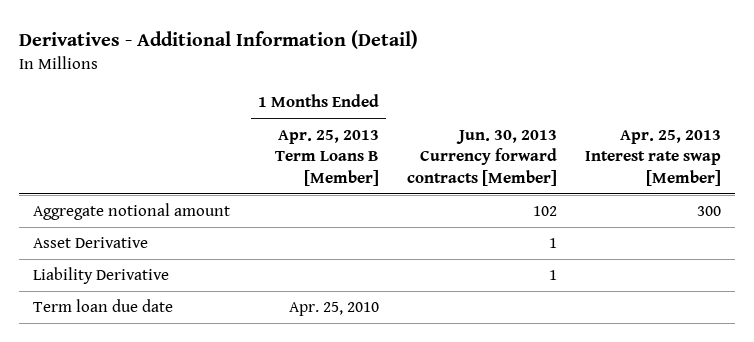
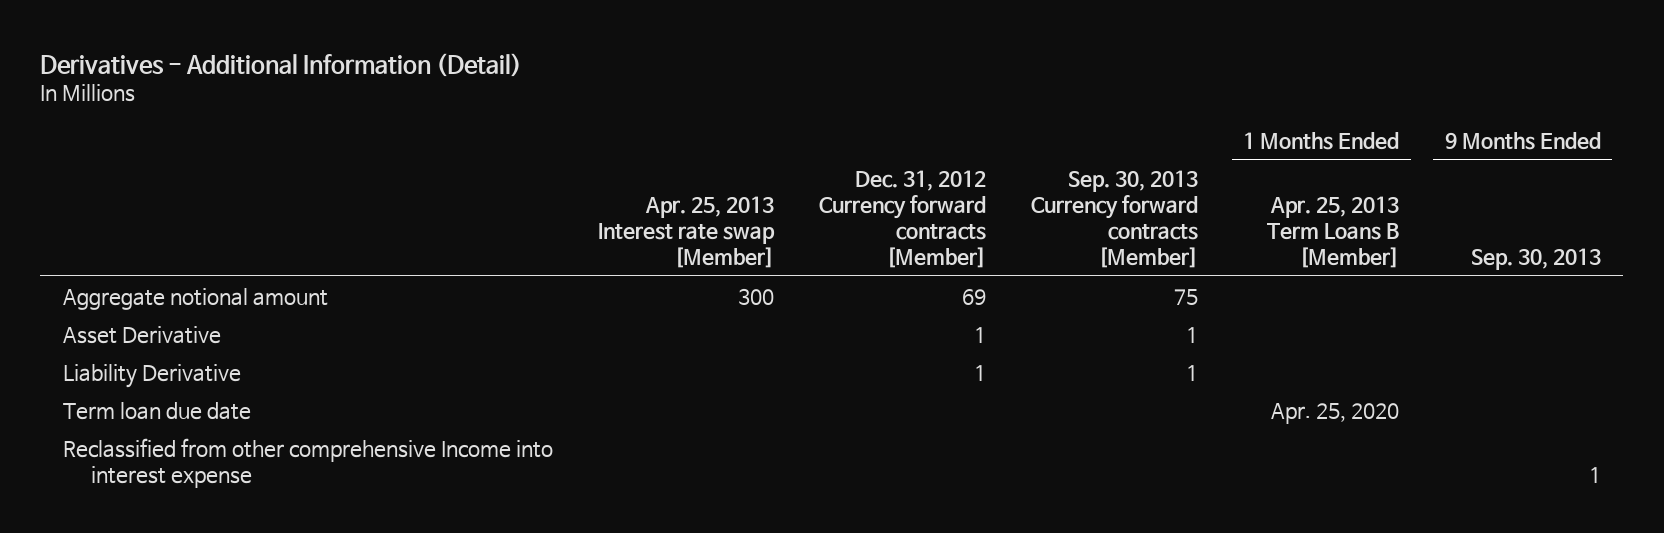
- | 1 Months Ended Apr. 25, 2013 Term Loans B [Member] | Jun. 30, 2013 Currency forward contracts [Member] | Apr. 25, 2013 Interest rate swap [Member]
+ | Apr. 25, 2013 Interest rate swap [Member] | Dec. 31, 2012 Currency forward contracts [Member] | Sep. 30, 2013 Currency forward contracts [Member] | 1 Months Ended Apr. 25, 2013 Term Loans B [Member] | 9 Months Ended Sep. 30, 2013
- Term loan due date | Apr. 25, 2010 | |
+ Term loan due date | | | | Apr. 25, 2020 |
+ Reclassified from other comprehensive Income into interest expense | | | | | 1

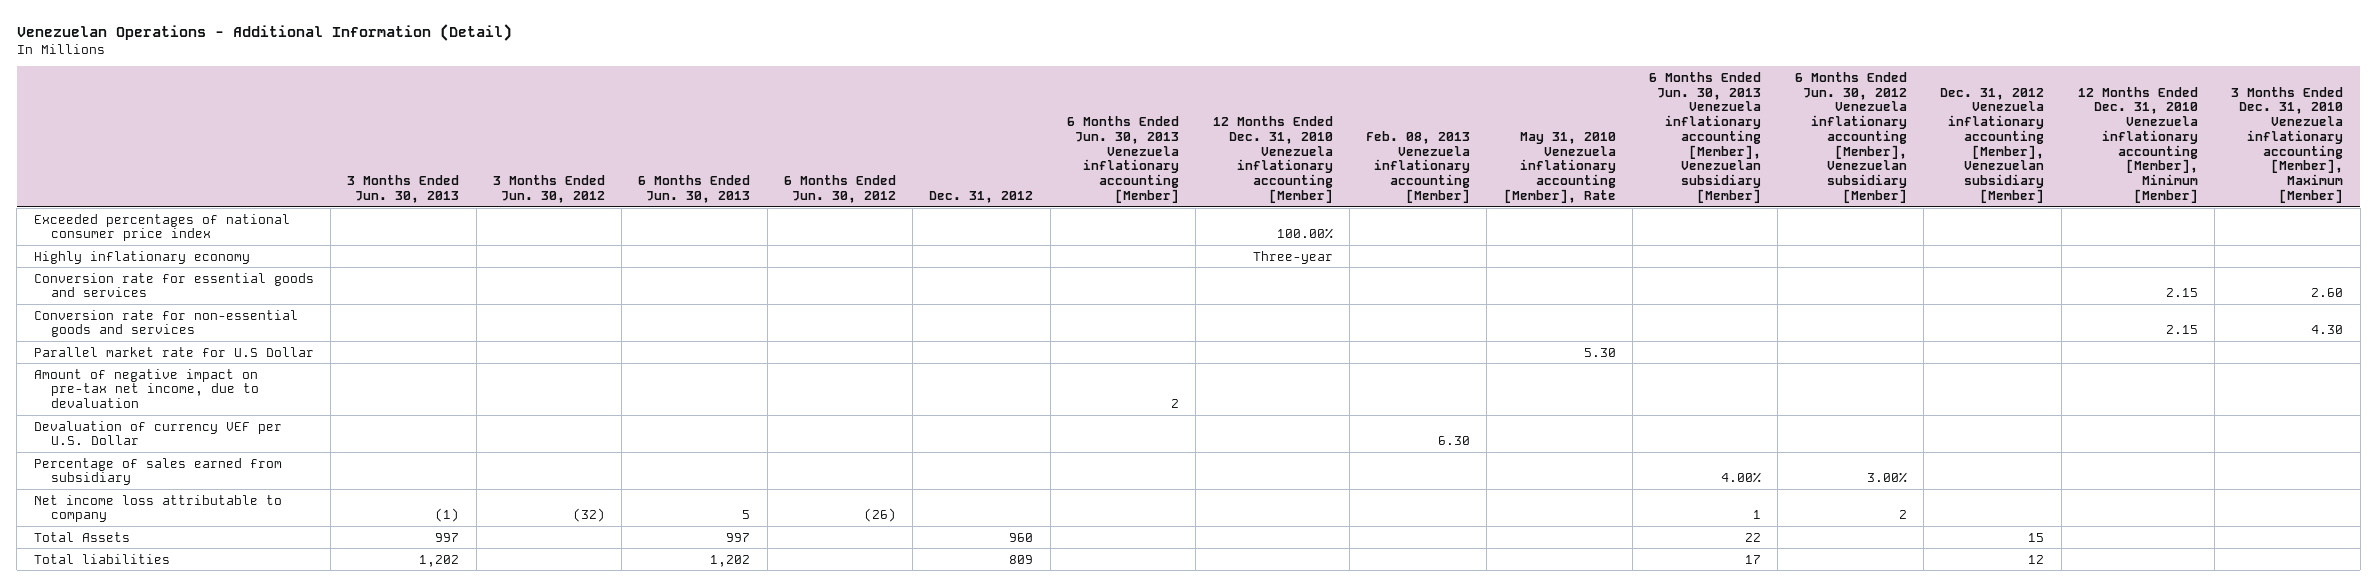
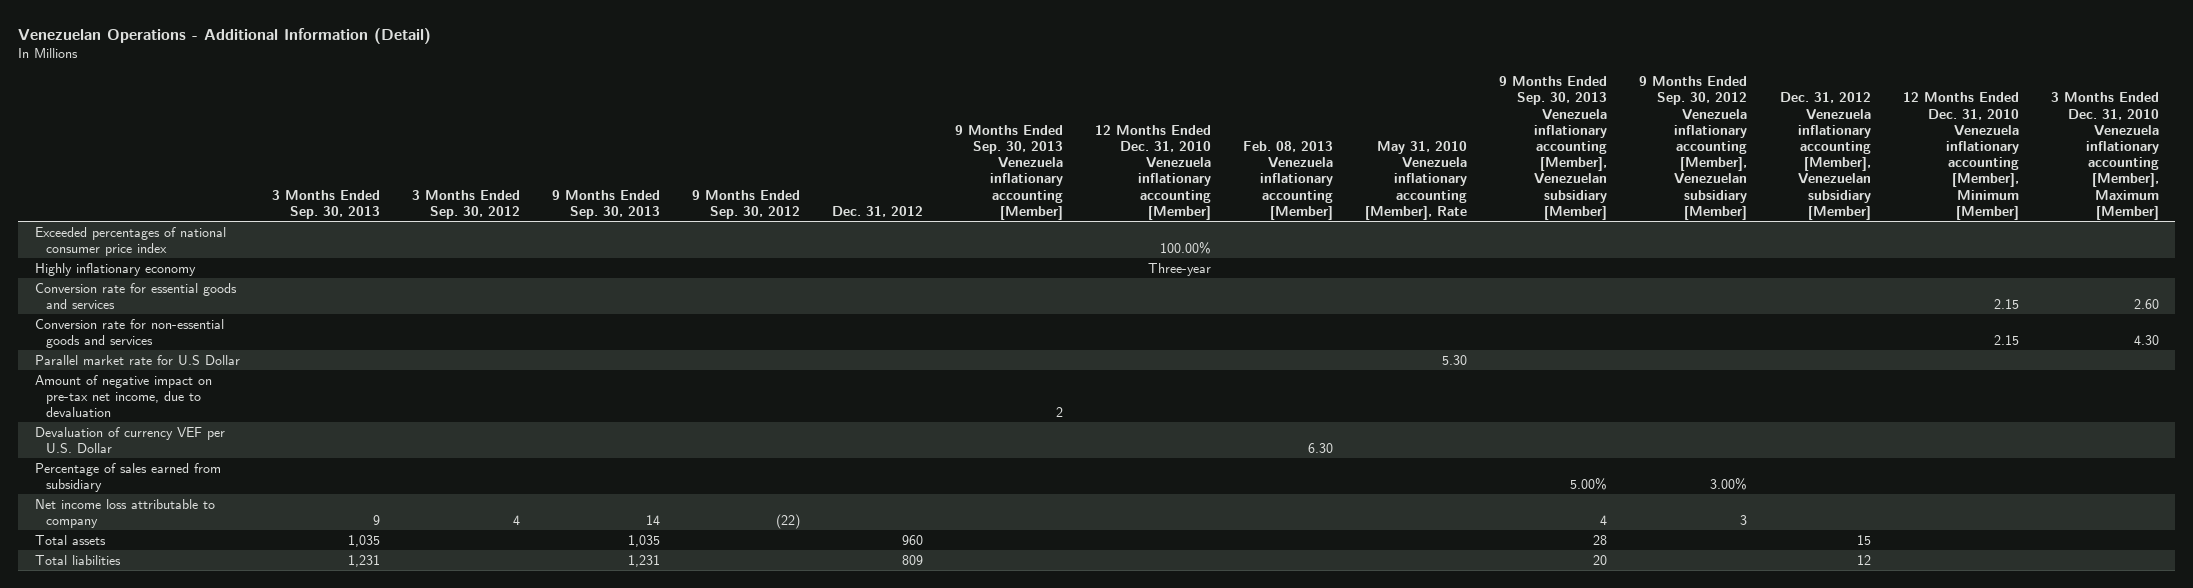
- | 3 Months Ended Jun. 30, 2013 | 3 Months Ended Jun. 30, 2012 | 6 Months Ended Jun. 30, 2013 | 6 Months Ended Jun. 30, 2012 | Dec. 31, 2012 | 6 Months Ended Jun. 30, 2013 Venezuela inflationary accounting [Member] | 12 Months Ended Dec. 31, 2010 Venezuela inflationary accounting [Member] | Feb. 08, 2013 Venezuela inflationary accounting [Member] | May 31, 2010 Venezuela inflationary accounting [Member], Rate | 6 Months Ended Jun. 30, 2013 Venezuela inflationary accounting [Member], Venezuelan subsidiary [Member] | 6 Months Ended Jun. 30, 2012 Venezuela inflationary accounting [Member], Venezuelan subsidiary [Member] | Dec. 31, 2012 Venezuela inflationary accounting [Member], Venezuelan subsidiary [Member] | 12 Months Ended Dec. 31, 2010 Venezuela inflationary accounting [Member], Minimum [Member] | 3 Months Ended Dec. 31, 2010 Venezuela inflationary accounting [Member], Maximum [Member]
+ | 3 Months Ended Sep. 30, 2013 | 3 Months Ended Sep. 30, 2012 | 9 Months Ended Sep. 30, 2013 | 9 Months Ended Sep. 30, 2012 | Dec. 31, 2012 | 9 Months Ended Sep. 30, 2013 Venezuela inflationary accounting [Member] | 12 Months Ended Dec. 31, 2010 Venezuela inflationary accounting [Member] | Feb. 08, 2013 Venezuela inflationary accounting [Member] | May 31, 2010 Venezuela inflationary accounting [Member], Rate | 9 Months Ended Sep. 30, 2013 Venezuela inflationary accounting [Member], Venezuelan subsidiary [Member] | 9 Months Ended Sep. 30, 2012 Venezuela inflationary accounting [Member], Venezuelan subsidiary [Member] | Dec. 31, 2012 Venezuela inflationary accounting [Member], Venezuelan subsidiary [Member] | 12 Months Ended Dec. 31, 2010 Venezuela inflationary accounting [Member], Minimum [Member] | 3 Months Ended Dec. 31, 2010 Venezuela inflationary accounting [Member], Maximum [Member]
- Total Assets | 997 | | 997 | | 960 | | | | | 22 | | 15 | |
+ Total assets | 1,035 | | 1,035 | | 960 | | | | | 28 | | 15 | |

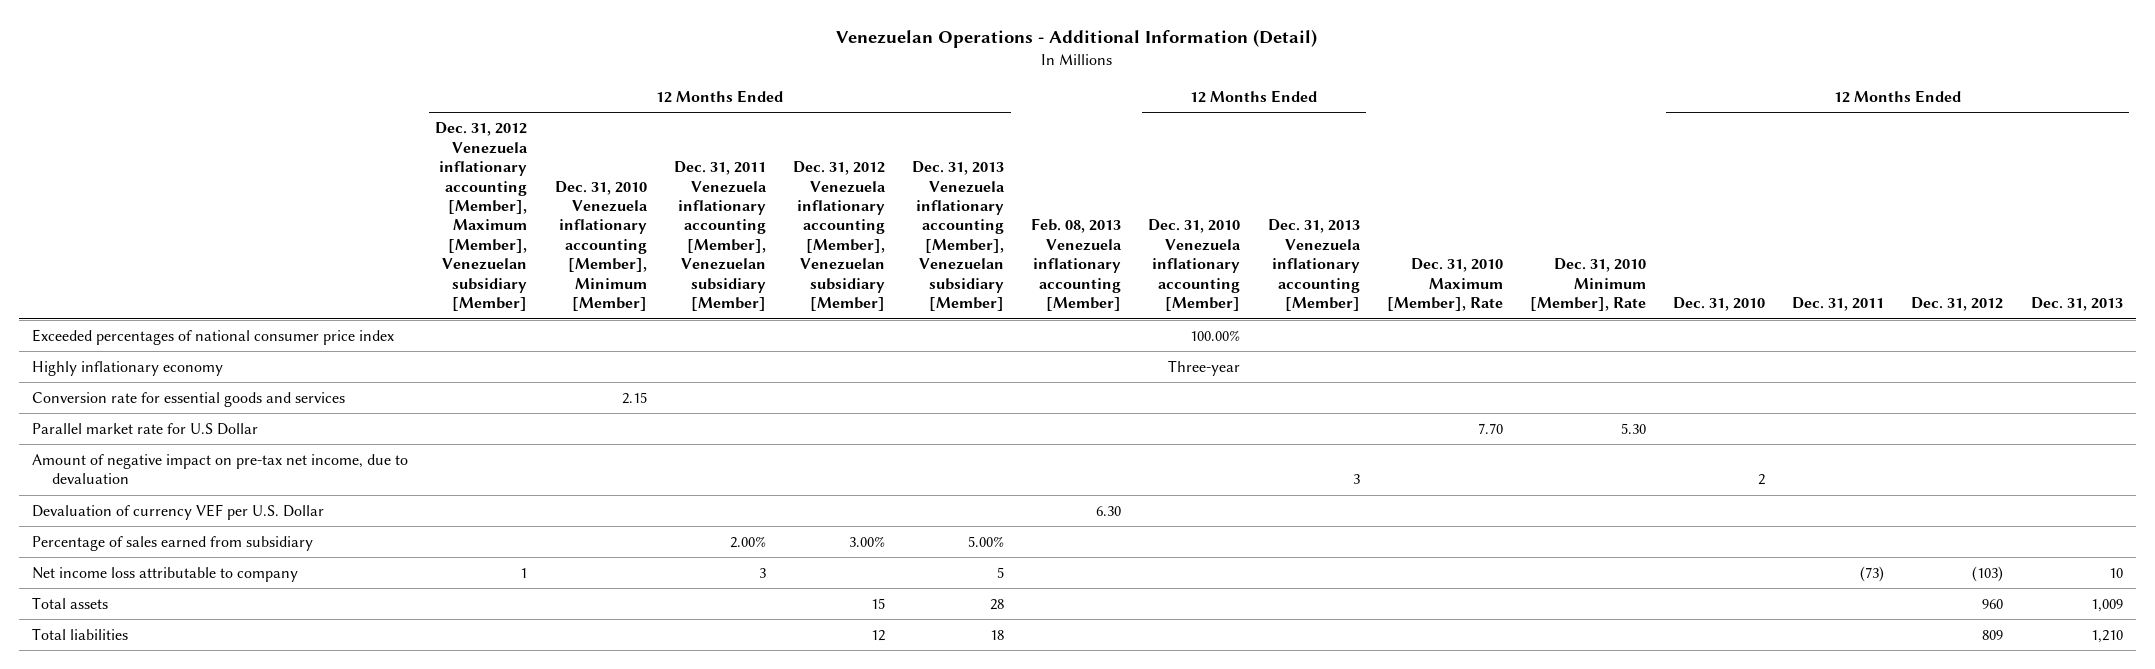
- | 3 Months Ended Sep. 30, 2013 | 3 Months Ended Sep. 30, 2012 | 9 Months Ended Sep. 30, 2013 | 9 Months Ended Sep. 30, 2012 | Dec. 31, 2012 | 9 Months Ended Sep. 30, 2013 Venezuela inflationary accounting [Member] | 12 Months Ended Dec. 31, 2010 Venezuela inflationary accounting [Member] | Feb. 08, 2013 Venezuela inflationary accounting [Member] | May 31, 2010 Venezuela inflationary accounting [Member], Rate | 9 Months Ended Sep. 30, 2013 Venezuela inflationary accounting [Member], Venezuelan subsidiary [Member] | 9 Months Ended Sep. 30, 2012 Venezuela inflationary accounting [Member], Venezuelan subsidiary [Member] | Dec. 31, 2012 Venezuela inflationary accounting [Member], Venezuelan subsidiary [Member] | 12 Months Ended Dec. 31, 2010 Venezuela inflationary accounting [Member], Minimum [Member] | 3 Months Ended Dec. 31, 2010 Venezuela inflationary accounting [Member], Maximum [Member]
+ | 12 Months Ended Dec. 31, 2012 Venezuela inflationary accounting [Member], Maximum [Member], Venezuelan subsidiary [Member] | 12 Months Ended Dec. 31, 2010 Venezuela inflationary accounting [Member], Minimum [Member] | 12 Months Ended Dec. 31, 2011 Venezuela inflationary accounting [Member], Venezuelan subsidiary [Member] | 12 Months Ended Dec. 31, 2012 Venezuela inflationary accounting [Member], Venezuelan subsidiary [Member] | 12 Months Ended Dec. 31, 2013 Venezuela inflationary accounting [Member], Venezuelan subsidiary [Member] | Feb. 08, 2013 Venezuela inflationary accounting [Member] | 12 Months Ended Dec. 31, 2010 Venezuela inflationary accounting [Member] | 12 Months Ended Dec. 31, 2013 Venezuela inflationary accounting [Member] | Dec. 31, 2010 Maximum [Member], Rate | Dec. 31, 2010 Minimum [Member], Rate | 12 Months Ended Dec. 31, 2010 | 12 Months Ended Dec. 31, 2011 | 12 Months Ended Dec. 31, 2012 | 12 Months Ended Dec. 31, 2013
- Conversion rate for non-essential goods and services | | | | | | | | | | | | | 2.15 | 4.30

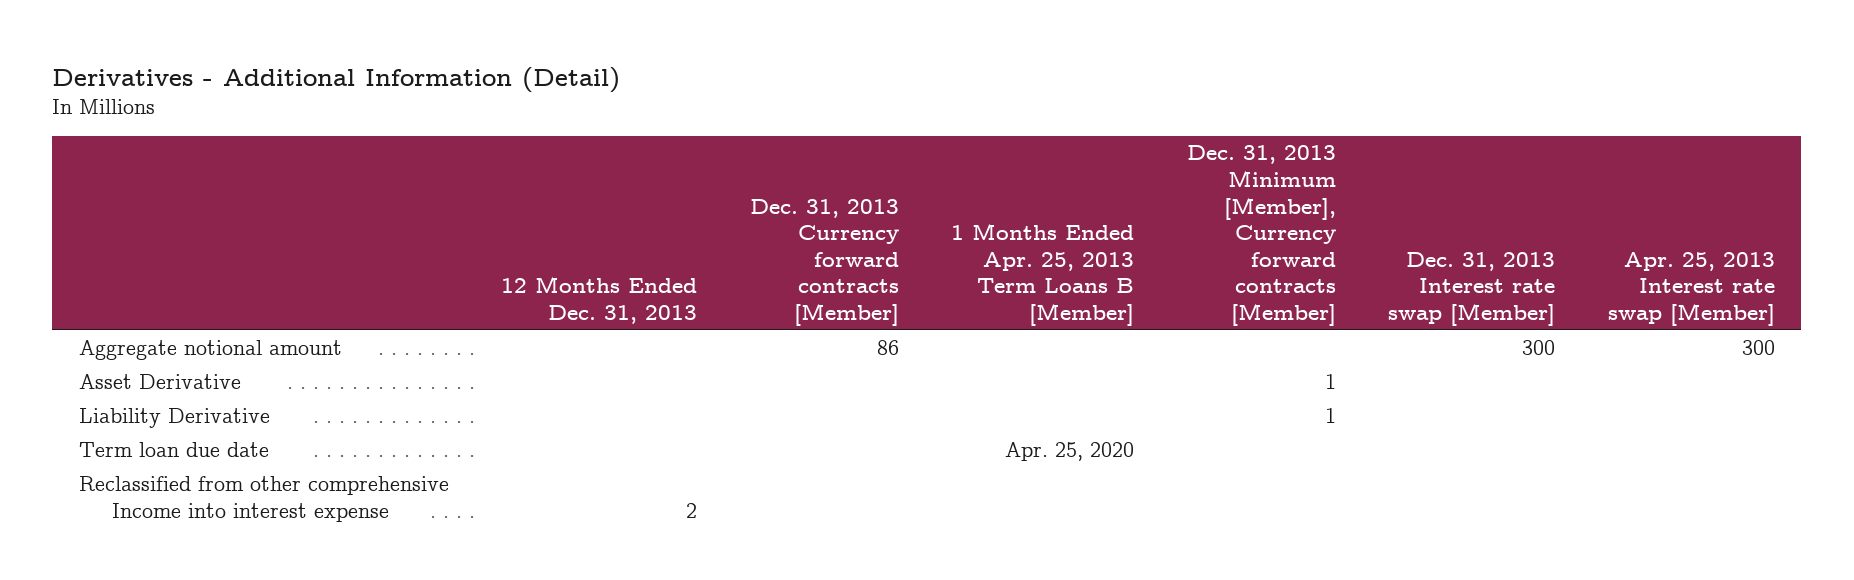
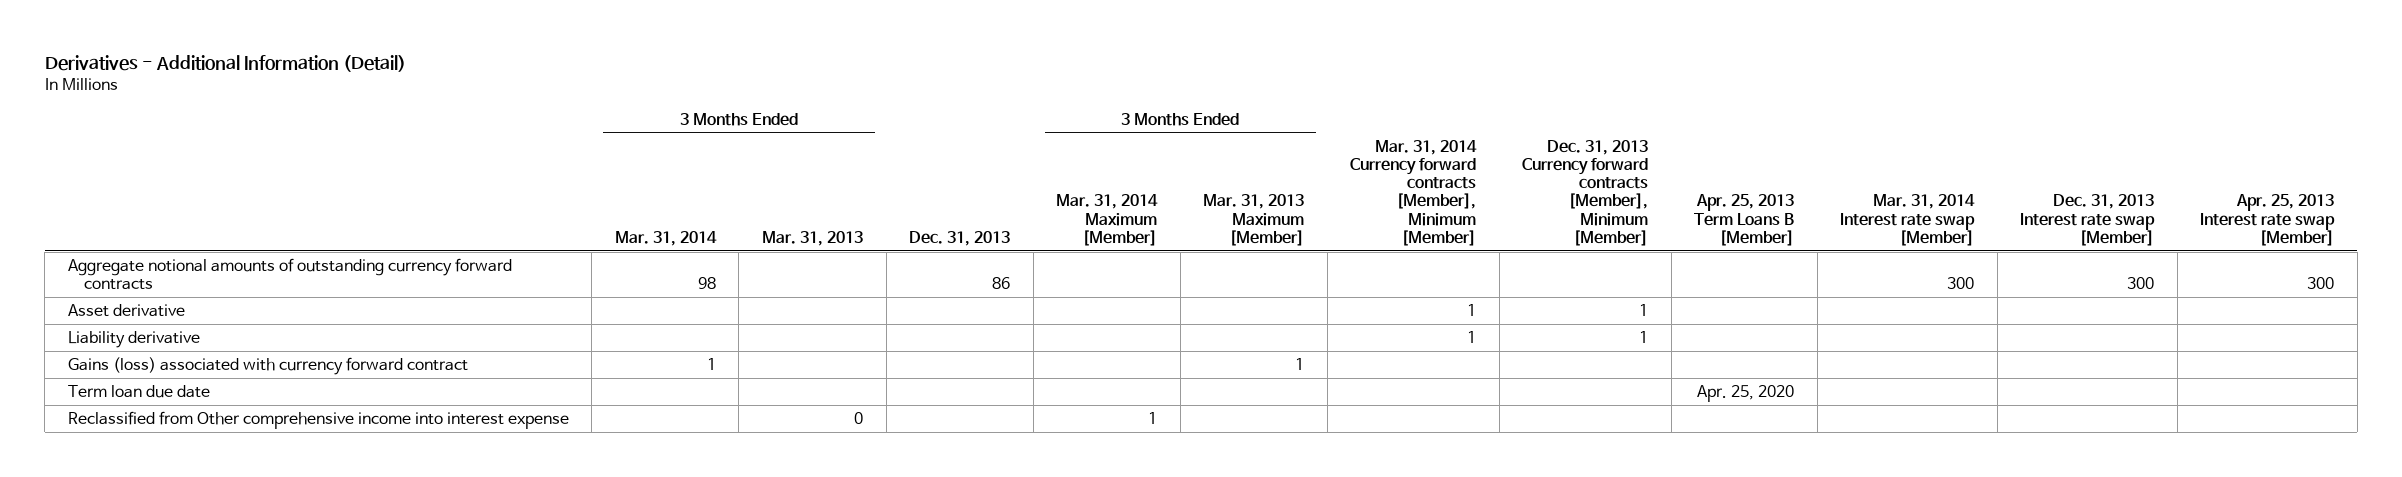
- | 12 Months Ended Dec. 31, 2013 | Dec. 31, 2013 Currency forward contracts [Member] | 1 Months Ended Apr. 25, 2013 Term Loans B [Member] | Dec. 31, 2013 Minimum [Member], Currency forward contracts [Member] | Dec. 31, 2013 Interest rate swap [Member] | Apr. 25, 2013 Interest rate swap [Member]
+ | 3 Months Ended Mar. 31, 2014 | 3 Months Ended Mar. 31, 2013 | Dec. 31, 2013 | 3 Months Ended Mar. 31, 2014 Maximum [Member] | 3 Months Ended Mar. 31, 2013 Maximum [Member] | Mar. 31, 2014 Currency forward contracts [Member], Minimum [Member] | Dec. 31, 2013 Currency forward contracts [Member], Minimum [Member] | Apr. 25, 2013 Term Loans B [Member] | Mar. 31, 2014 Interest rate swap [Member] | Dec. 31, 2013 Interest rate swap [Member] | Apr. 25, 2013 Interest rate swap [Member]
- Aggregate notional amount | | 86 | | | 300 | 300
- Asset Derivative | | | | 1 | |
- Liability Derivative | | | | 1 | |
+ Aggregate notional amounts of outstanding currency forward contracts | 98 | | 86 | | | | | | 300 | 300 | 300
+ Asset derivative | | | | | | 1 | 1 | | | |
+ Liability derivative | | | | | | 1 | 1 | | | |
+ Gains (loss) associated with currency forward contract | 1 | | | | 1 | | | | | |
- Reclassified from other comprehensive Income into interest expense | 2 | | | | |
+ Reclassified from Other comprehensive income into interest expense | | 0 | | 1 | | | | | | |

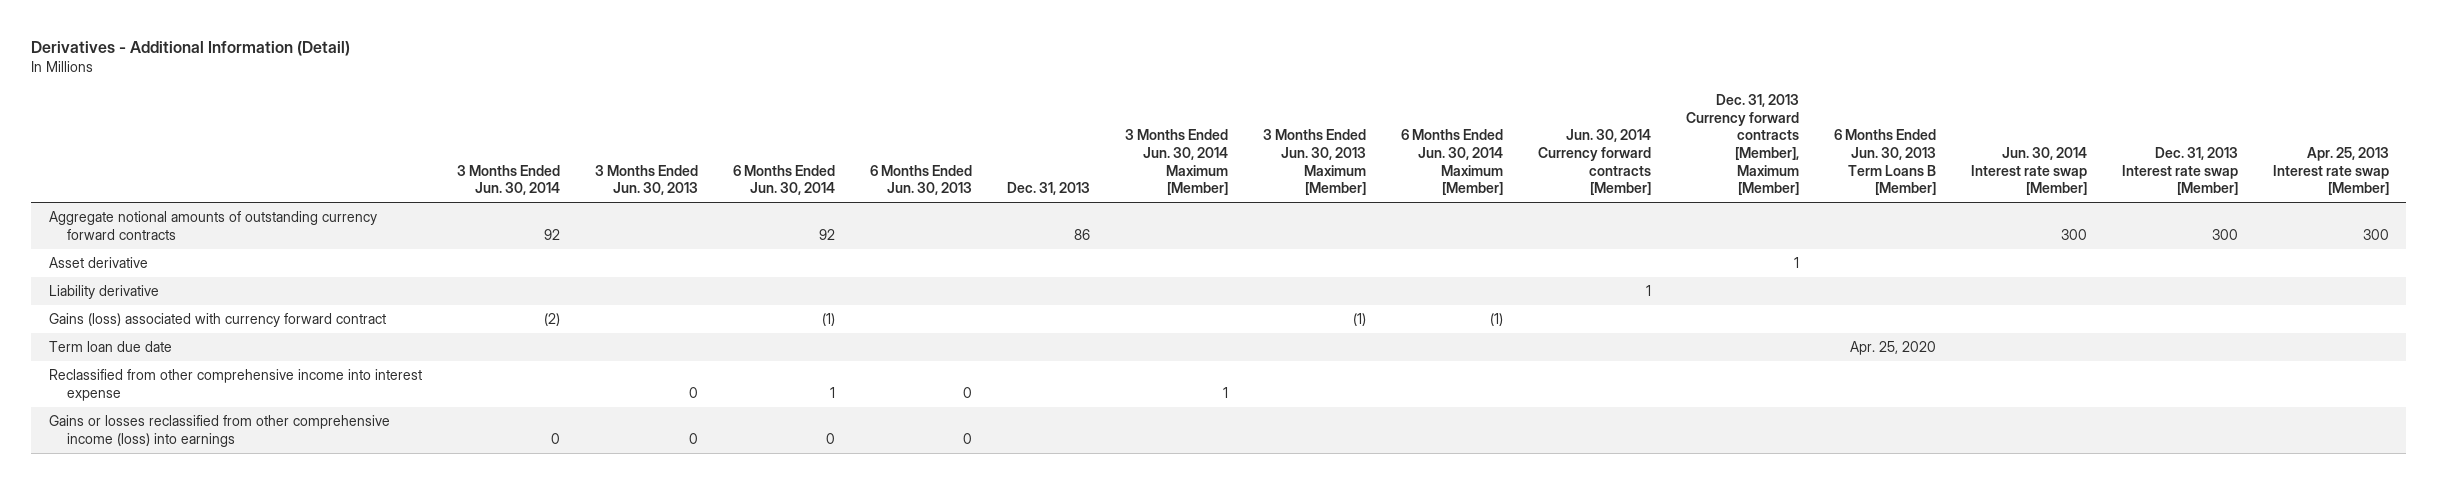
- | 3 Months Ended Mar. 31, 2014 | 3 Months Ended Mar. 31, 2013 | Dec. 31, 2013 | 3 Months Ended Mar. 31, 2014 Maximum [Member] | 3 Months Ended Mar. 31, 2013 Maximum [Member] | Mar. 31, 2014 Currency forward contracts [Member], Minimum [Member] | Dec. 31, 2013 Currency forward contracts [Member], Minimum [Member] | Apr. 25, 2013 Term Loans B [Member] | Mar. 31, 2014 Interest rate swap [Member] | Dec. 31, 2013 Interest rate swap [Member] | Apr. 25, 2013 Interest rate swap [Member]
+ | 3 Months Ended Jun. 30, 2014 | 3 Months Ended Jun. 30, 2013 | 6 Months Ended Jun. 30, 2014 | 6 Months Ended Jun. 30, 2013 | Dec. 31, 2013 | 3 Months Ended Jun. 30, 2014 Maximum [Member] | 3 Months Ended Jun. 30, 2013 Maximum [Member] | 6 Months Ended Jun. 30, 2014 Maximum [Member] | Jun. 30, 2014 Currency forward contracts [Member] | Dec. 31, 2013 Currency forward contracts [Member], Maximum [Member] | 6 Months Ended Jun. 30, 2013 Term Loans B [Member] | Jun. 30, 2014 Interest rate swap [Member] | Dec. 31, 2013 Interest rate swap [Member] | Apr. 25, 2013 Interest rate swap [Member]
- Reclassified from Other comprehensive income into interest expense | | 0 | | 1 | | | | | | |
+ Reclassified from other comprehensive income into interest expense | | 0 | 1 | 0 | | 1 | | | | | | | |
+ Gains or losses reclassified from other comprehensive income (loss) into earnings | 0 | 0 | 0 | 0 | | | | | | | | | |

